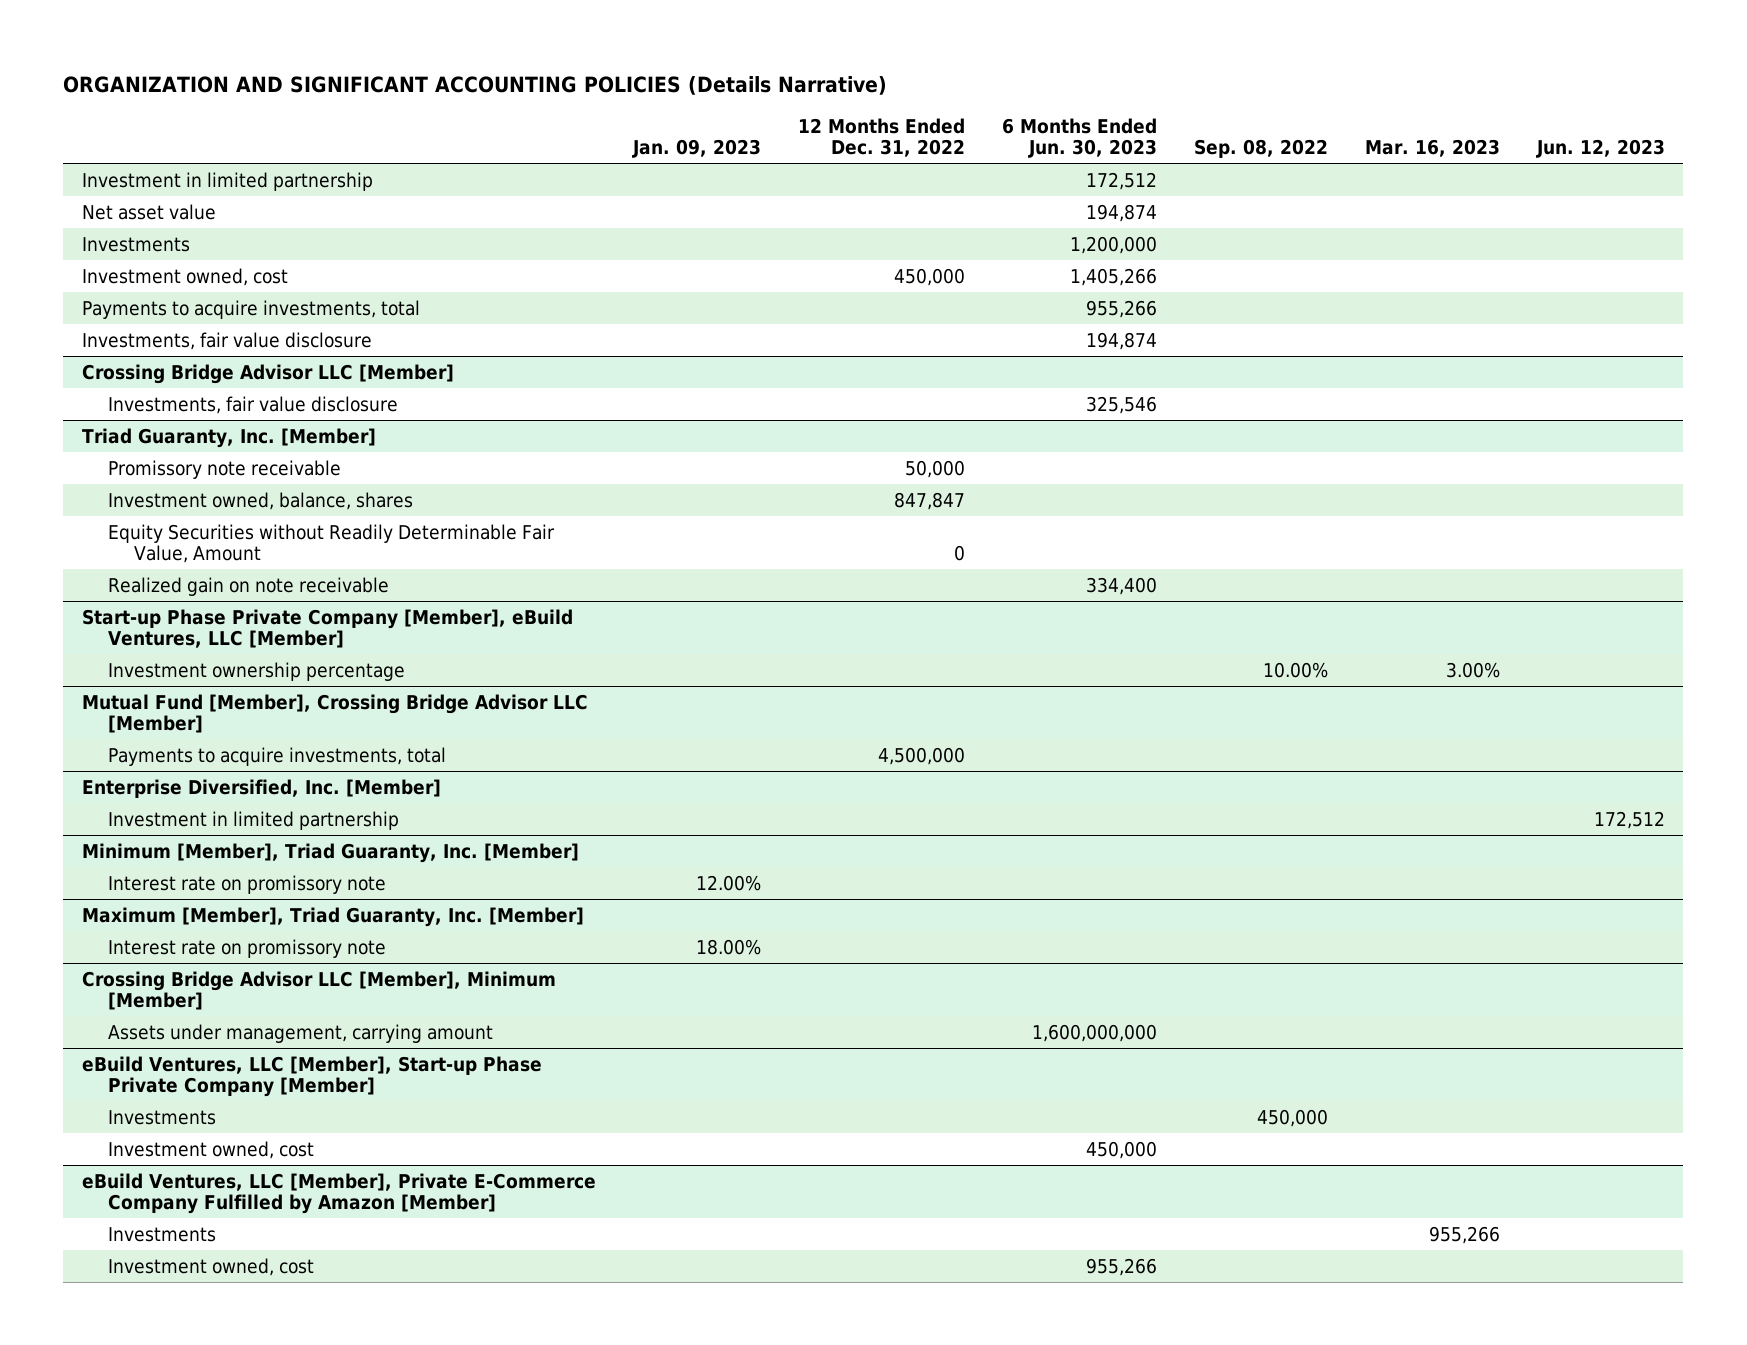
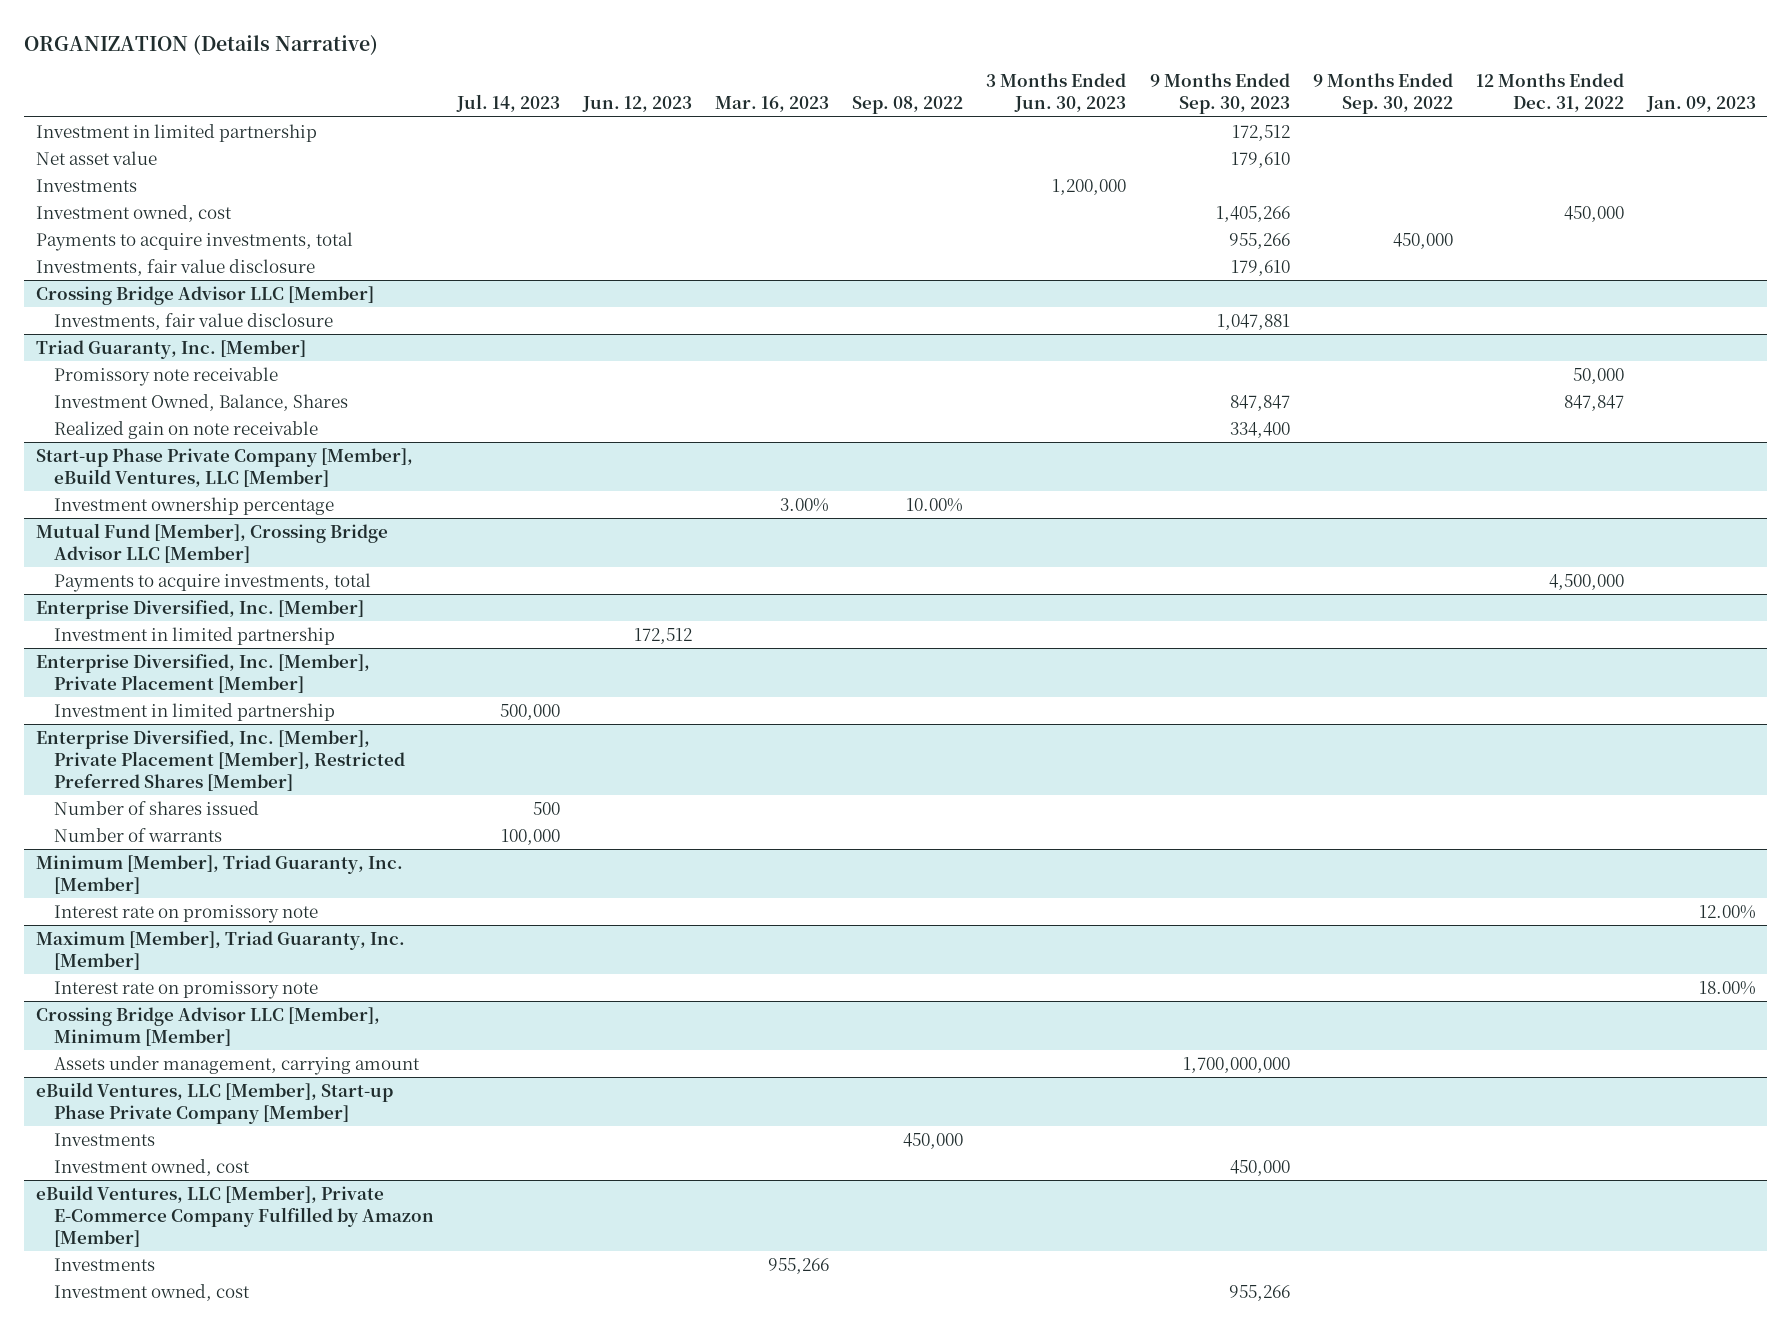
- ORGANIZATION AND SIGNIFICANT ACCOUNTING POLICIES (Details Narrative)
+ ORGANIZATION (Details Narrative)
- | Jan. 09, 2023 | 12 Months Ended Dec. 31, 2022 | 6 Months Ended Jun. 30, 2023 | Sep. 08, 2022 | Mar. 16, 2023 | Jun. 12, 2023
+ | Jul. 14, 2023 | Jun. 12, 2023 | Mar. 16, 2023 | Sep. 08, 2022 | 3 Months Ended Jun. 30, 2023 | 9 Months Ended Sep. 30, 2023 | 9 Months Ended Sep. 30, 2022 | 12 Months Ended Dec. 31, 2022 | Jan. 09, 2023
@ Triad Guaranty, Inc. [Member]
- Investment owned, balance, shares | | 847,847 | | | |
- Equity Securities without Readily Determinable Fair Value, Amount | | 0 | | | |
+ Investment Owned, Balance, Shares | | | | | | 847,847 | | 847,847 |
+ Enterprise Diversified, Inc. [Member], Private Placement [Member]
+ Investment in limited partnership | 500,000 | | | | | | | |
+ Enterprise Diversified, Inc. [Member], Private Placement [Member], Restricted Preferred Shares [Member]
+ Number of shares issued | 500 | | | | | | | |
+ Number of warrants | 100,000 | | | | | | | |

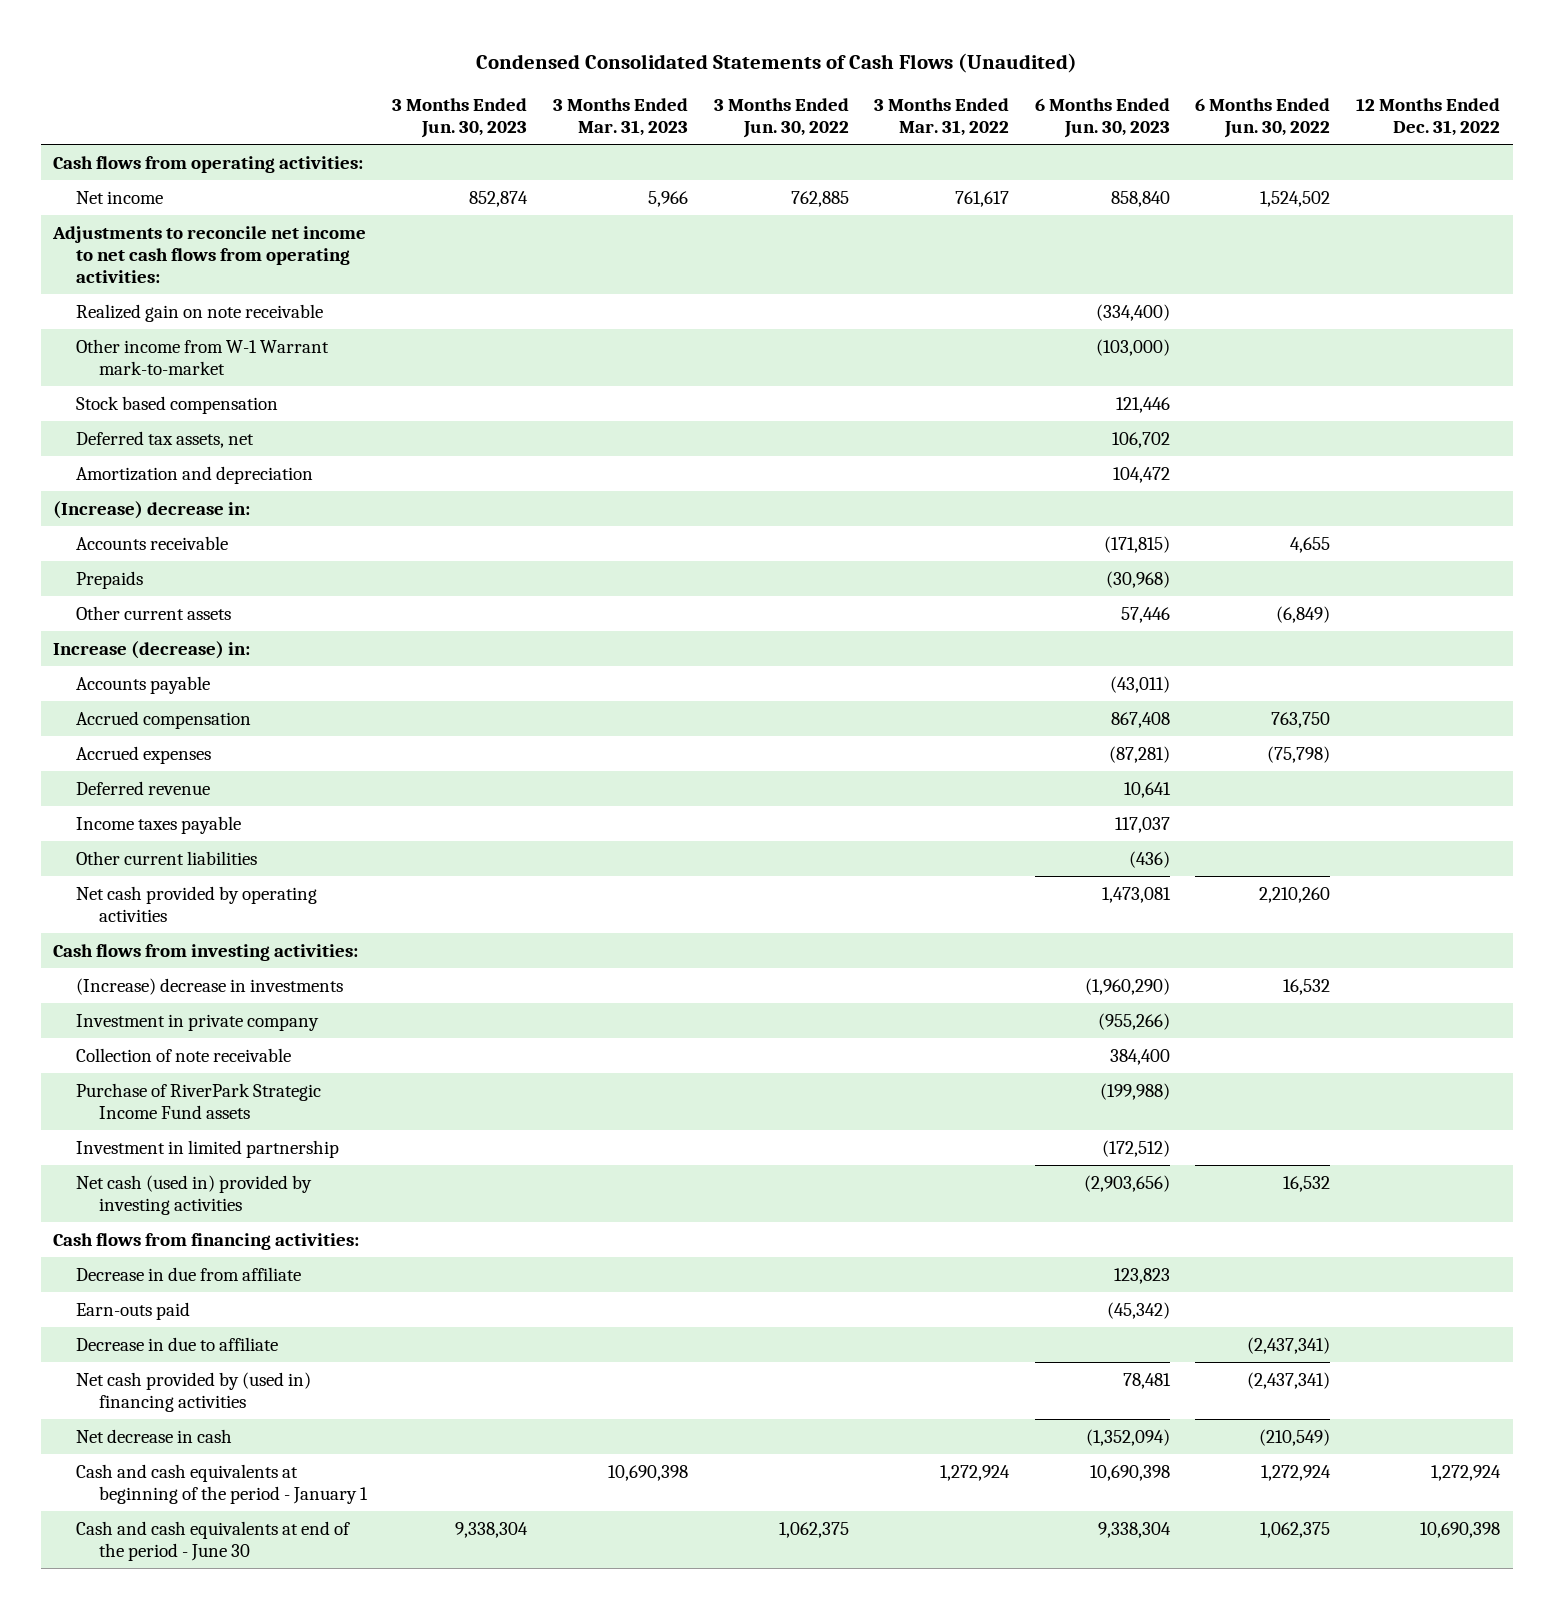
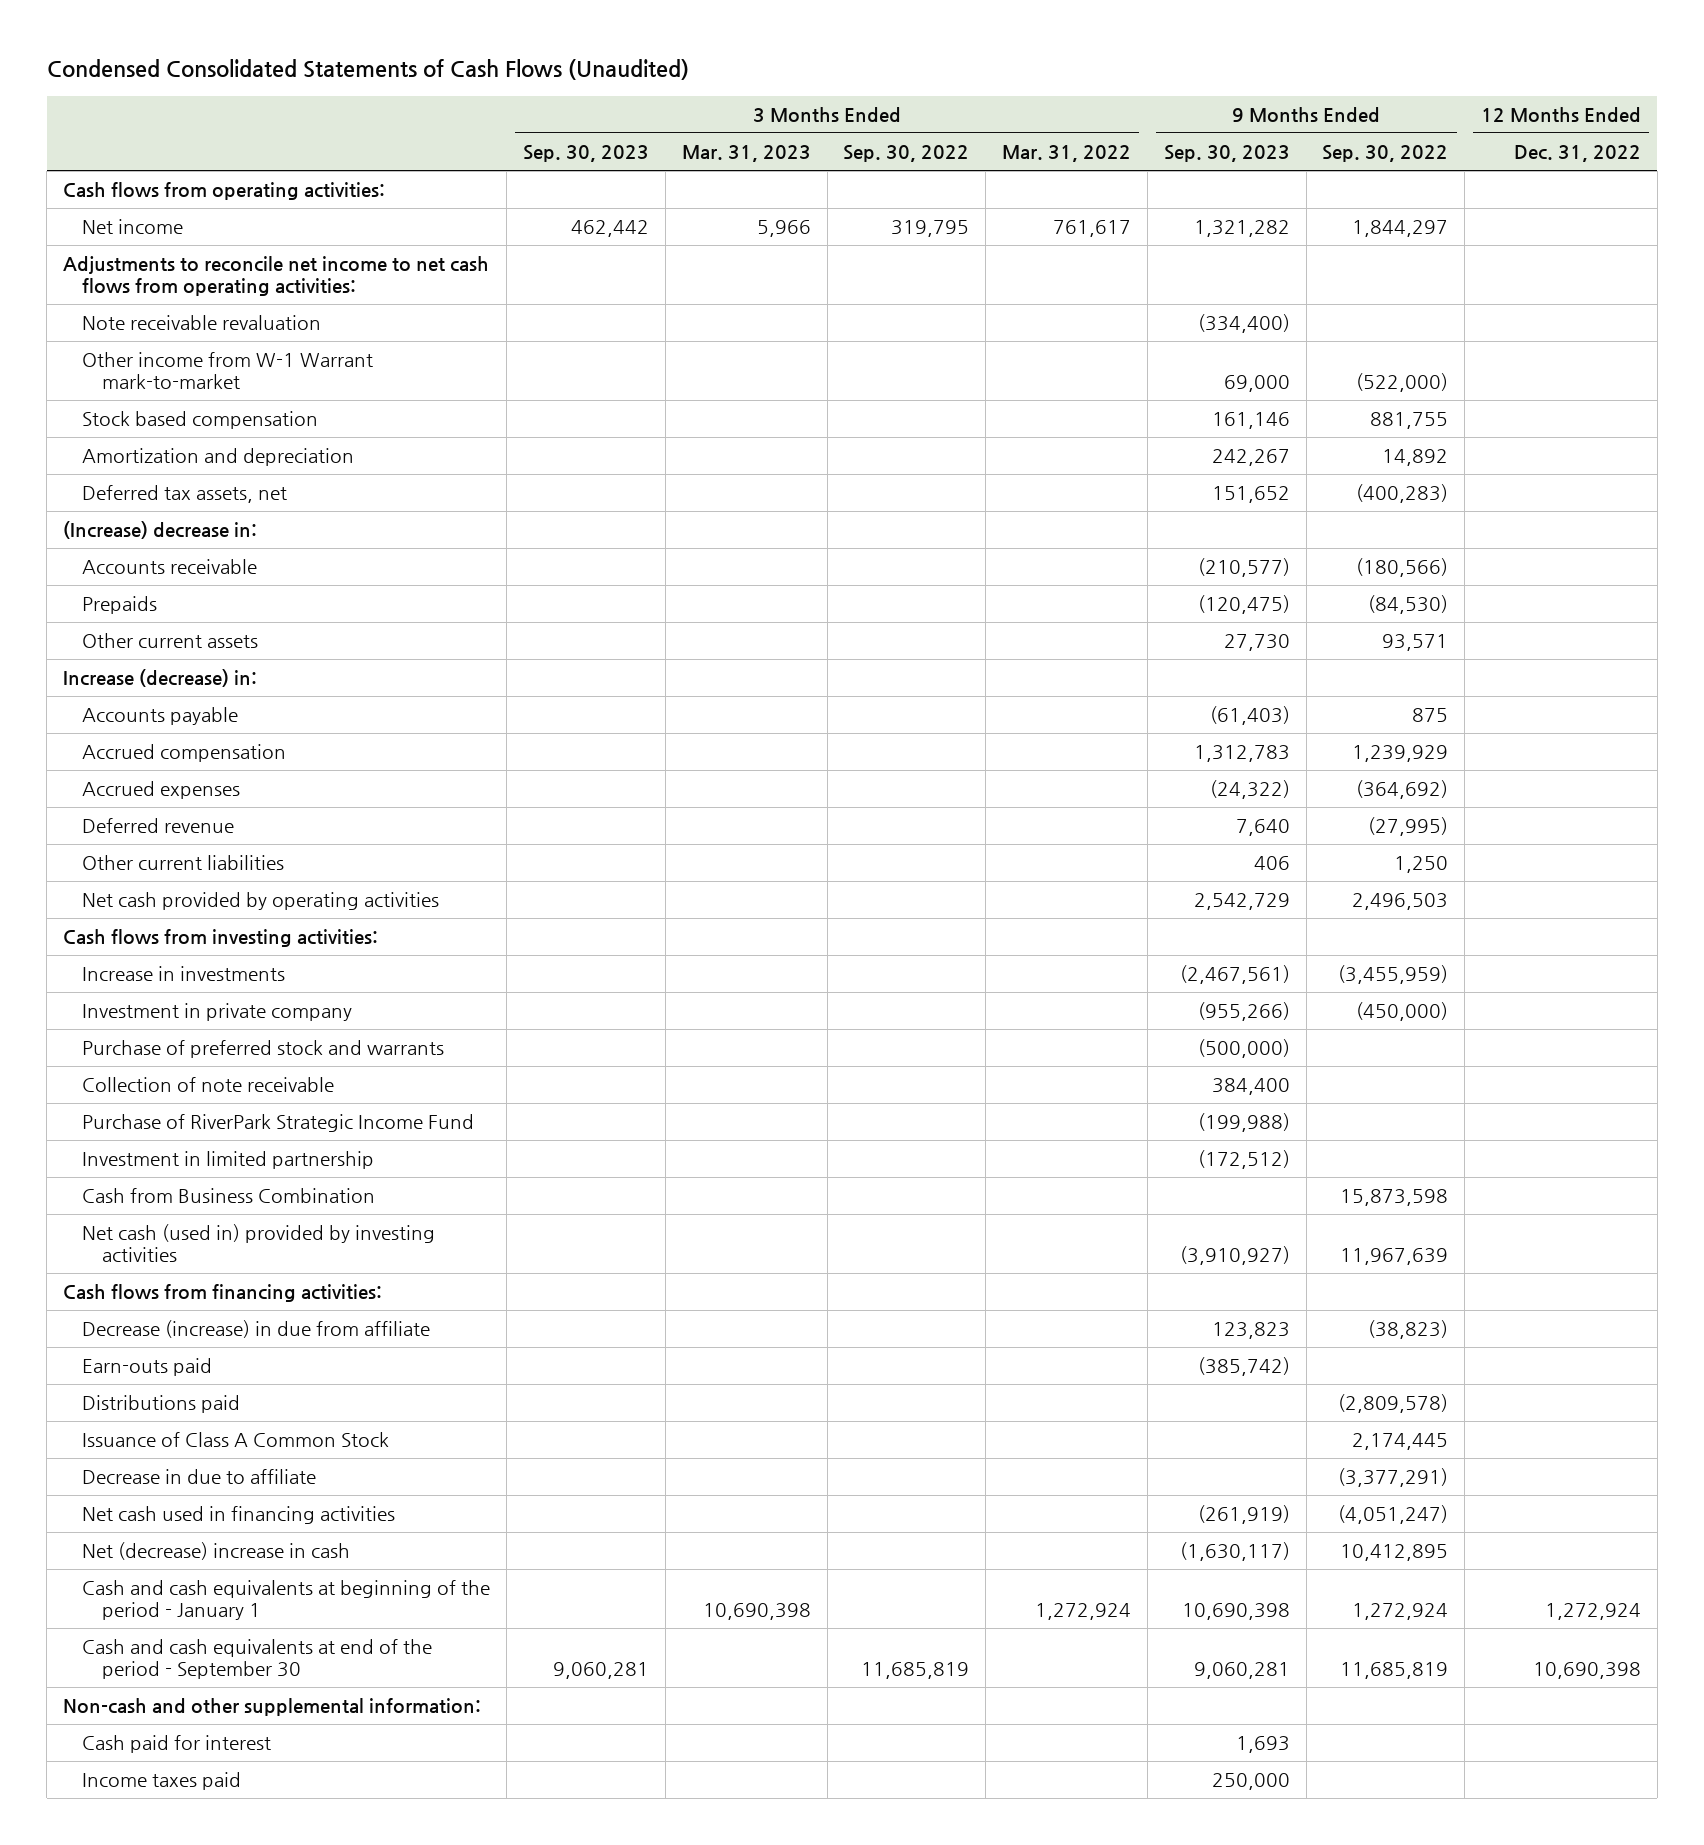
- | 3 Months Ended Jun. 30, 2023 | 3 Months Ended Mar. 31, 2023 | 3 Months Ended Jun. 30, 2022 | 3 Months Ended Mar. 31, 2022 | 6 Months Ended Jun. 30, 2023 | 6 Months Ended Jun. 30, 2022 | 12 Months Ended Dec. 31, 2022
+ | 3 Months Ended Sep. 30, 2023 | 3 Months Ended Mar. 31, 2023 | 3 Months Ended Sep. 30, 2022 | 3 Months Ended Mar. 31, 2022 | 9 Months Ended Sep. 30, 2023 | 9 Months Ended Sep. 30, 2022 | 12 Months Ended Dec. 31, 2022
- Realized gain on note receivable | | | | | (334,400) | |
+ Note receivable revaluation | | | | | (334,400) | |
moved down: Deferred tax assets, net | | | | | 151,652 | (400,283) |
- Income taxes payable | | | | | 117,037 | |
- (Increase) decrease in investments | | | | | (1,960,290) | 16,532 |
+ Increase in investments | | | | | (2,467,561) | (3,455,959) |
+ Purchase of preferred stock and warrants | | | | | (500,000) | |
- Purchase of RiverPark Strategic Income Fund assets | | | | | (199,988) | |
+ Purchase of RiverPark Strategic Income Fund | | | | | (199,988) | |
+ Cash from Business Combination | | | | | | 15,873,598 |
- Decrease in due from affiliate | | | | | 123,823 | |
+ Decrease (increase) in due from affiliate | | | | | 123,823 | (38,823) |
+ Distributions paid | | | | | | (2,809,578) |
+ Issuance of Class A Common Stock | | | | | | 2,174,445 |
- Net cash provided by (used in) financing activities | | | | | 78,481 | (2,437,341) |
- Net decrease in cash | | | | | (1,352,094) | (210,549) |
+ Net cash used in financing activities | | | | | (261,919) | (4,051,247) |
+ Net (decrease) increase in cash | | | | | (1,630,117) | 10,412,895 |
- Cash and cash equivalents at end of the period - June 30 | 9,338,304 | | 1,062,375 | | 9,338,304 | 1,062,375 | 10,690,398
+ Cash and cash equivalents at end of the period - September 30 | 9,060,281 | | 11,685,819 | | 9,060,281 | 11,685,819 | 10,690,398
+ Non-cash and other supplemental information:
+ Cash paid for interest | | | | | 1,693 | |
+ Income taxes paid | | | | | 250,000 | |

